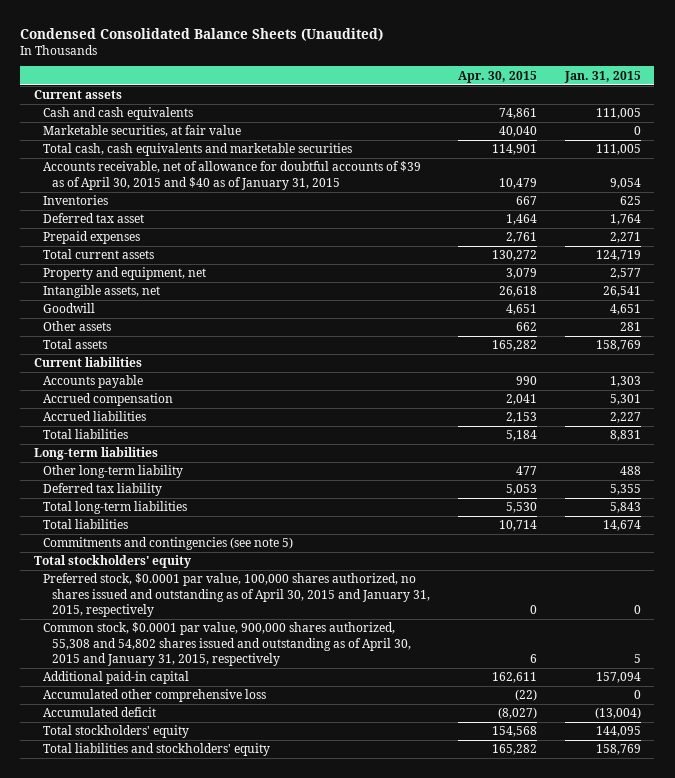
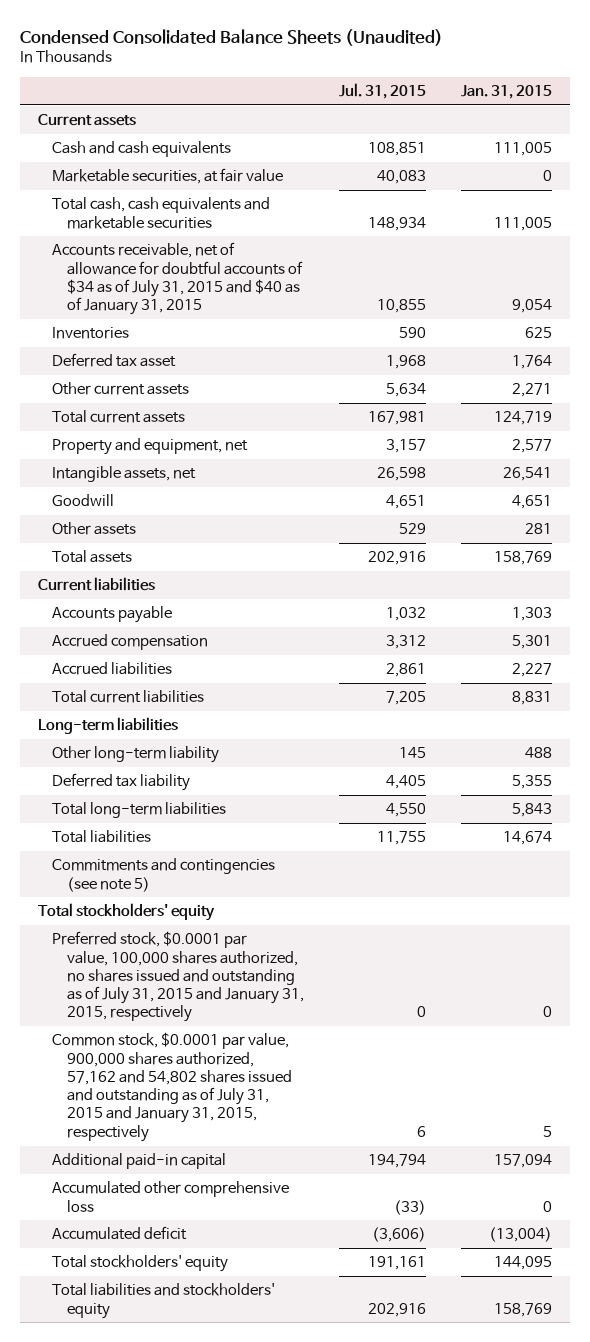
- | Apr. 30, 2015 | Jan. 31, 2015
+ | Jul. 31, 2015 | Jan. 31, 2015
- Accounts receivable, net of allowance for doubtful accounts of $39 as of April 30, 2015 and $40 as of January 31, 2015 | 10,479 | 9,054
+ Accounts receivable, net of allowance for doubtful accounts of $34 as of July 31, 2015 and $40 as of January 31, 2015 | 10,855 | 9,054
- Prepaid expenses | 2,761 | 2,271
+ Other current assets | 5,634 | 2,271
- Total liabilities | 5,184 | 8,831
+ Total current liabilities | 7,205 | 8,831
- Preferred stock, $0.0001 par value, 100,000 shares authorized, no shares issued and outstanding as of April 30, 2015 and January 31, 2015, respectively | 0 | 0
- Common stock, $0.0001 par value, 900,000 shares authorized, 55,308 and 54,802 shares issued and outstanding as of April 30, 2015 and January 31, 2015, respectively | 6 | 5
+ Preferred stock, $0.0001 par value, 100,000 shares authorized, no shares issued and outstanding as of July 31, 2015 and January 31, 2015, respectively | 0 | 0
+ Common stock, $0.0001 par value, 900,000 shares authorized, 57,162 and 54,802 shares issued and outstanding as of July 31, 2015 and January 31, 2015, respectively | 6 | 5

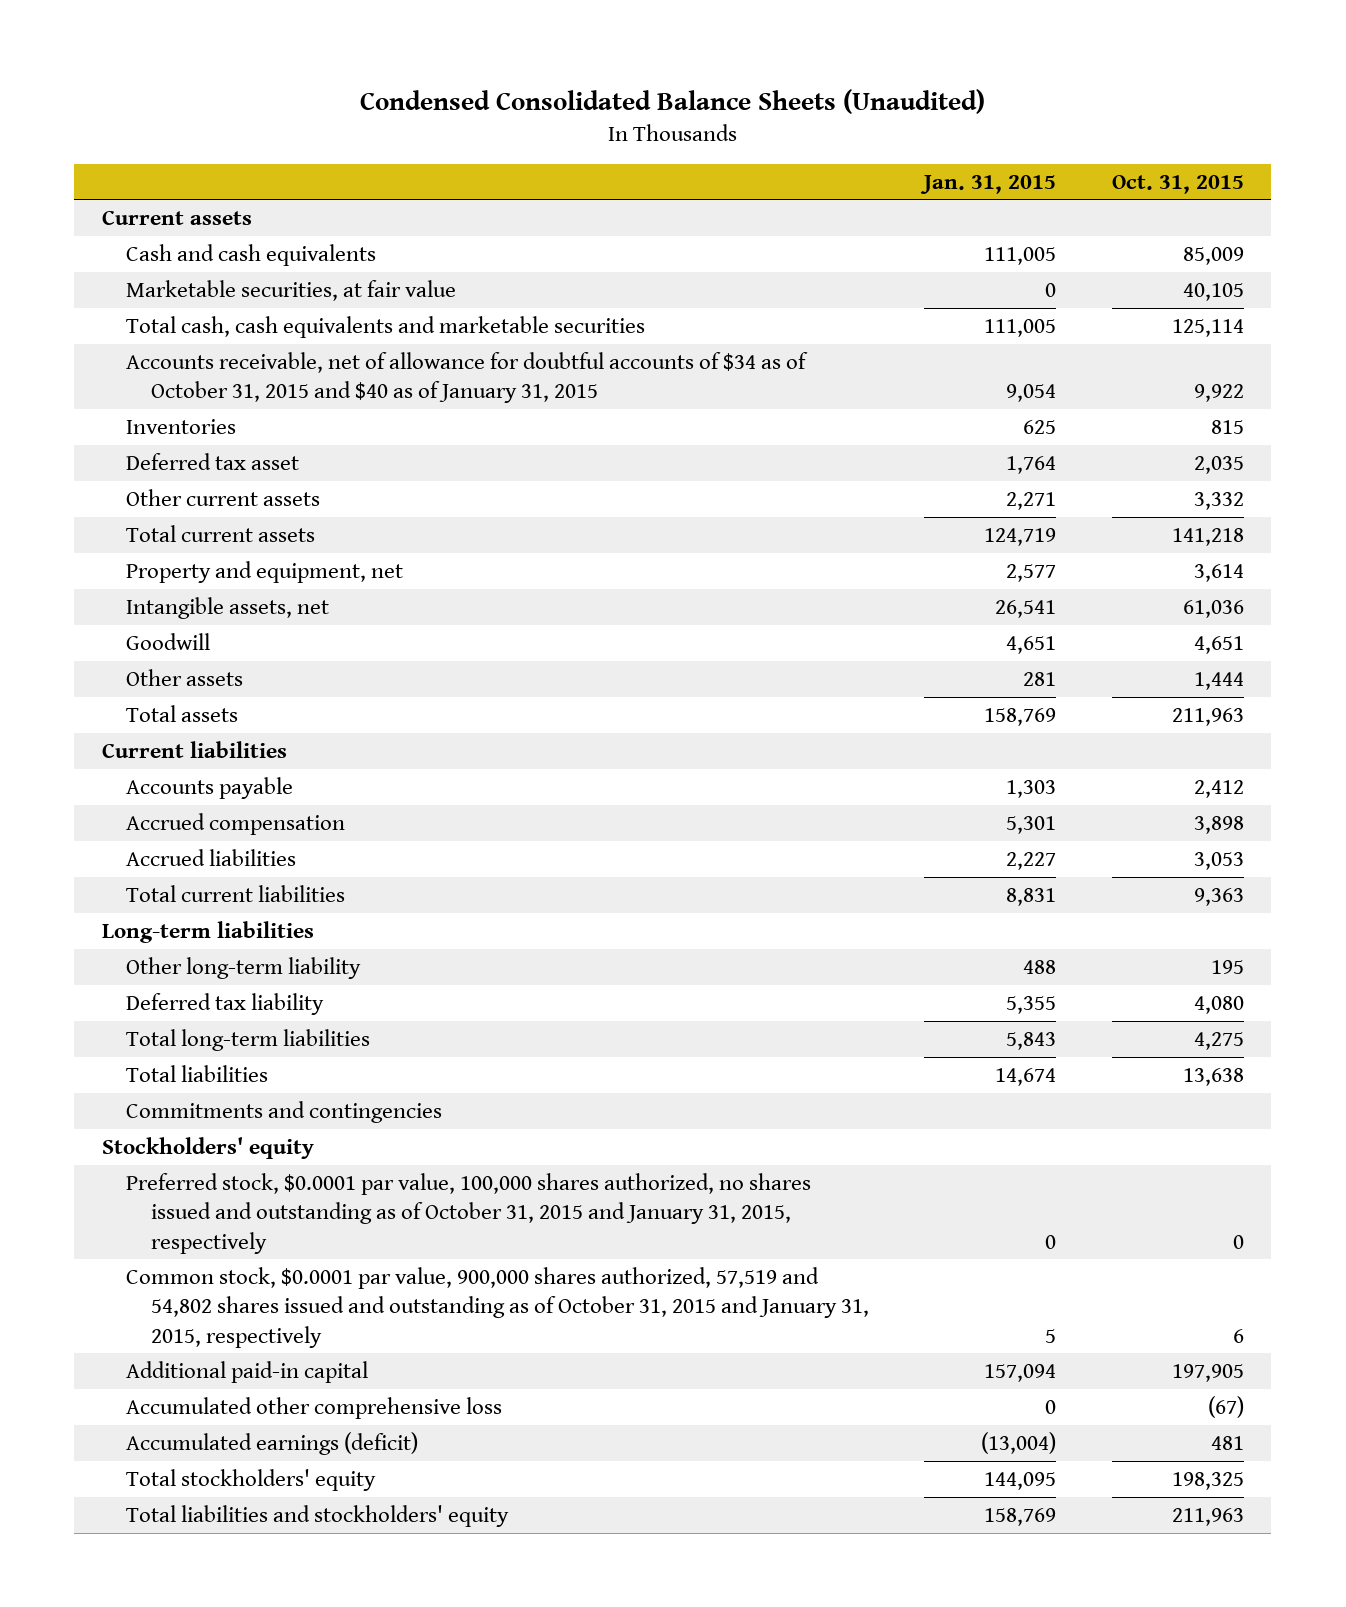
- | Jul. 31, 2015 | Jan. 31, 2015
+ | Jan. 31, 2015 | Oct. 31, 2015
- Accounts receivable, net of allowance for doubtful accounts of $34 as of July 31, 2015 and $40 as of January 31, 2015 | 10,855 | 9,054
+ Accounts receivable, net of allowance for doubtful accounts of $34 as of October 31, 2015 and $40 as of January 31, 2015 | 9,054 | 9,922
- Commitments and contingencies (see note 5)
- Total stockholders' equity
- Preferred stock, $0.0001 par value, 100,000 shares authorized, no shares issued and outstanding as of July 31, 2015 and January 31, 2015, respectively | 0 | 0
- Common stock, $0.0001 par value, 900,000 shares authorized, 57,162 and 54,802 shares issued and outstanding as of July 31, 2015 and January 31, 2015, respectively | 6 | 5
+ Commitments and contingencies
+ Stockholders' equity
+ Preferred stock, $0.0001 par value, 100,000 shares authorized, no shares issued and outstanding as of October 31, 2015 and January 31, 2015, respectively | 0 | 0
+ Common stock, $0.0001 par value, 900,000 shares authorized, 57,519 and 54,802 shares issued and outstanding as of October 31, 2015 and January 31, 2015, respectively | 5 | 6
- Accumulated deficit | (3,606) | (13,004)
+ Accumulated earnings (deficit) | (13,004) | 481

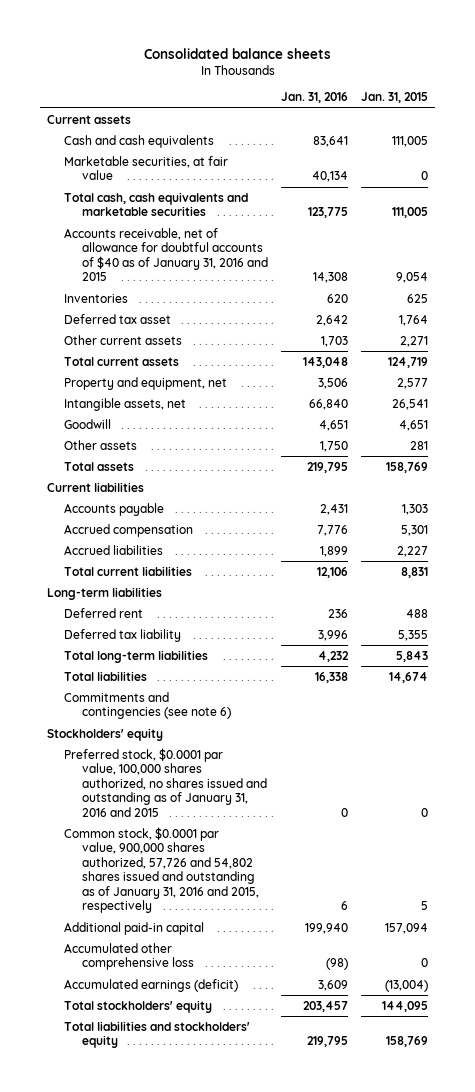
- Condensed Consolidated Balance Sheets (Unaudited)
+ Consolidated balance sheets
- | Jan. 31, 2015 | Oct. 31, 2015
+ | Jan. 31, 2016 | Jan. 31, 2015
- Accounts receivable, net of allowance for doubtful accounts of $34 as of October 31, 2015 and $40 as of January 31, 2015 | 9,054 | 9,922
+ Accounts receivable, net of allowance for doubtful accounts of $40 as of January 31, 2016 and 2015 | 14,308 | 9,054
- Other long-term liability | 488 | 195
+ Deferred rent | 236 | 488
- Commitments and contingencies
+ Commitments and contingencies (see note 6)
- Preferred stock, $0.0001 par value, 100,000 shares authorized, no shares issued and outstanding as of October 31, 2015 and January 31, 2015, respectively | 0 | 0
- Common stock, $0.0001 par value, 900,000 shares authorized, 57,519 and 54,802 shares issued and outstanding as of October 31, 2015 and January 31, 2015, respectively | 5 | 6
+ Preferred stock, $0.0001 par value, 100,000 shares authorized, no shares issued and outstanding as of January 31, 2016 and 2015 | 0 | 0
+ Common stock, $0.0001 par value, 900,000 shares authorized, 57,726 and 54,802 shares issued and outstanding as of January 31, 2016 and 2015, respectively | 6 | 5

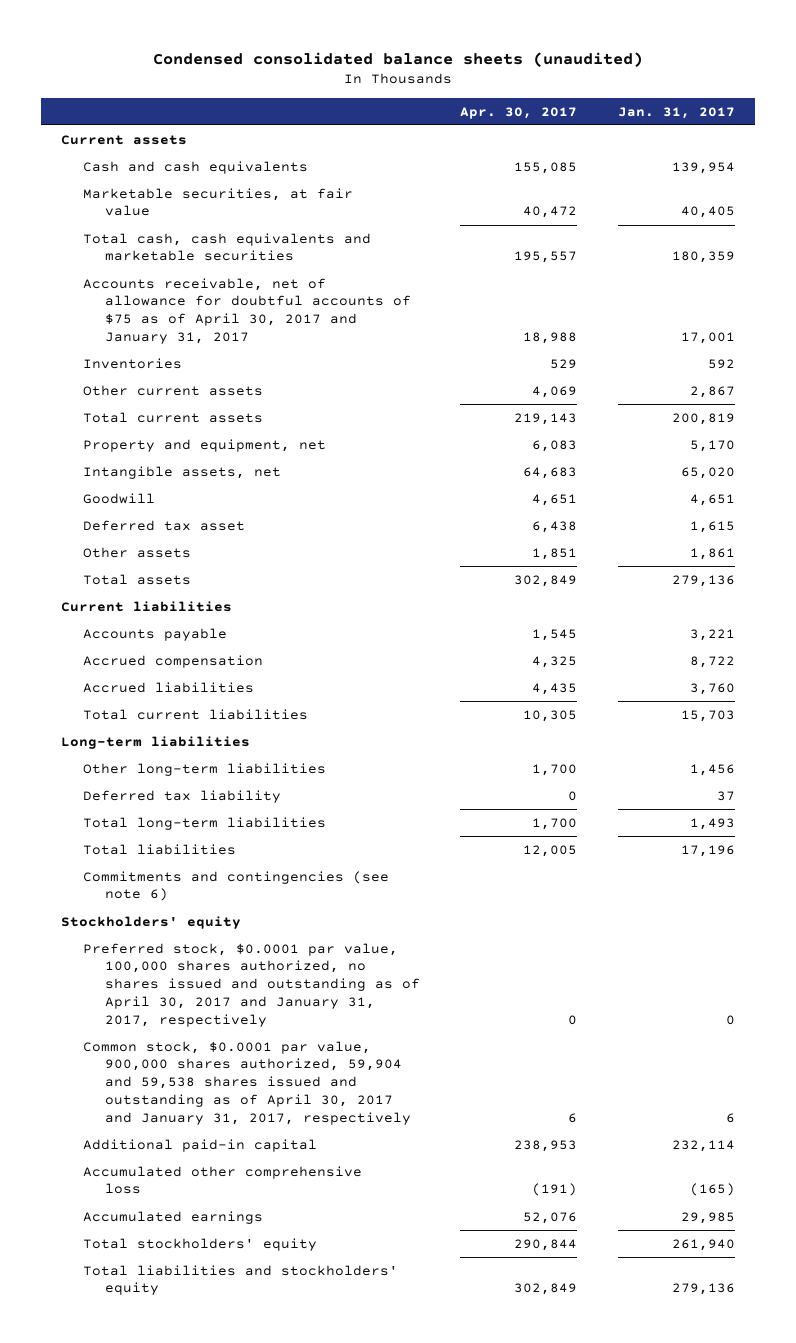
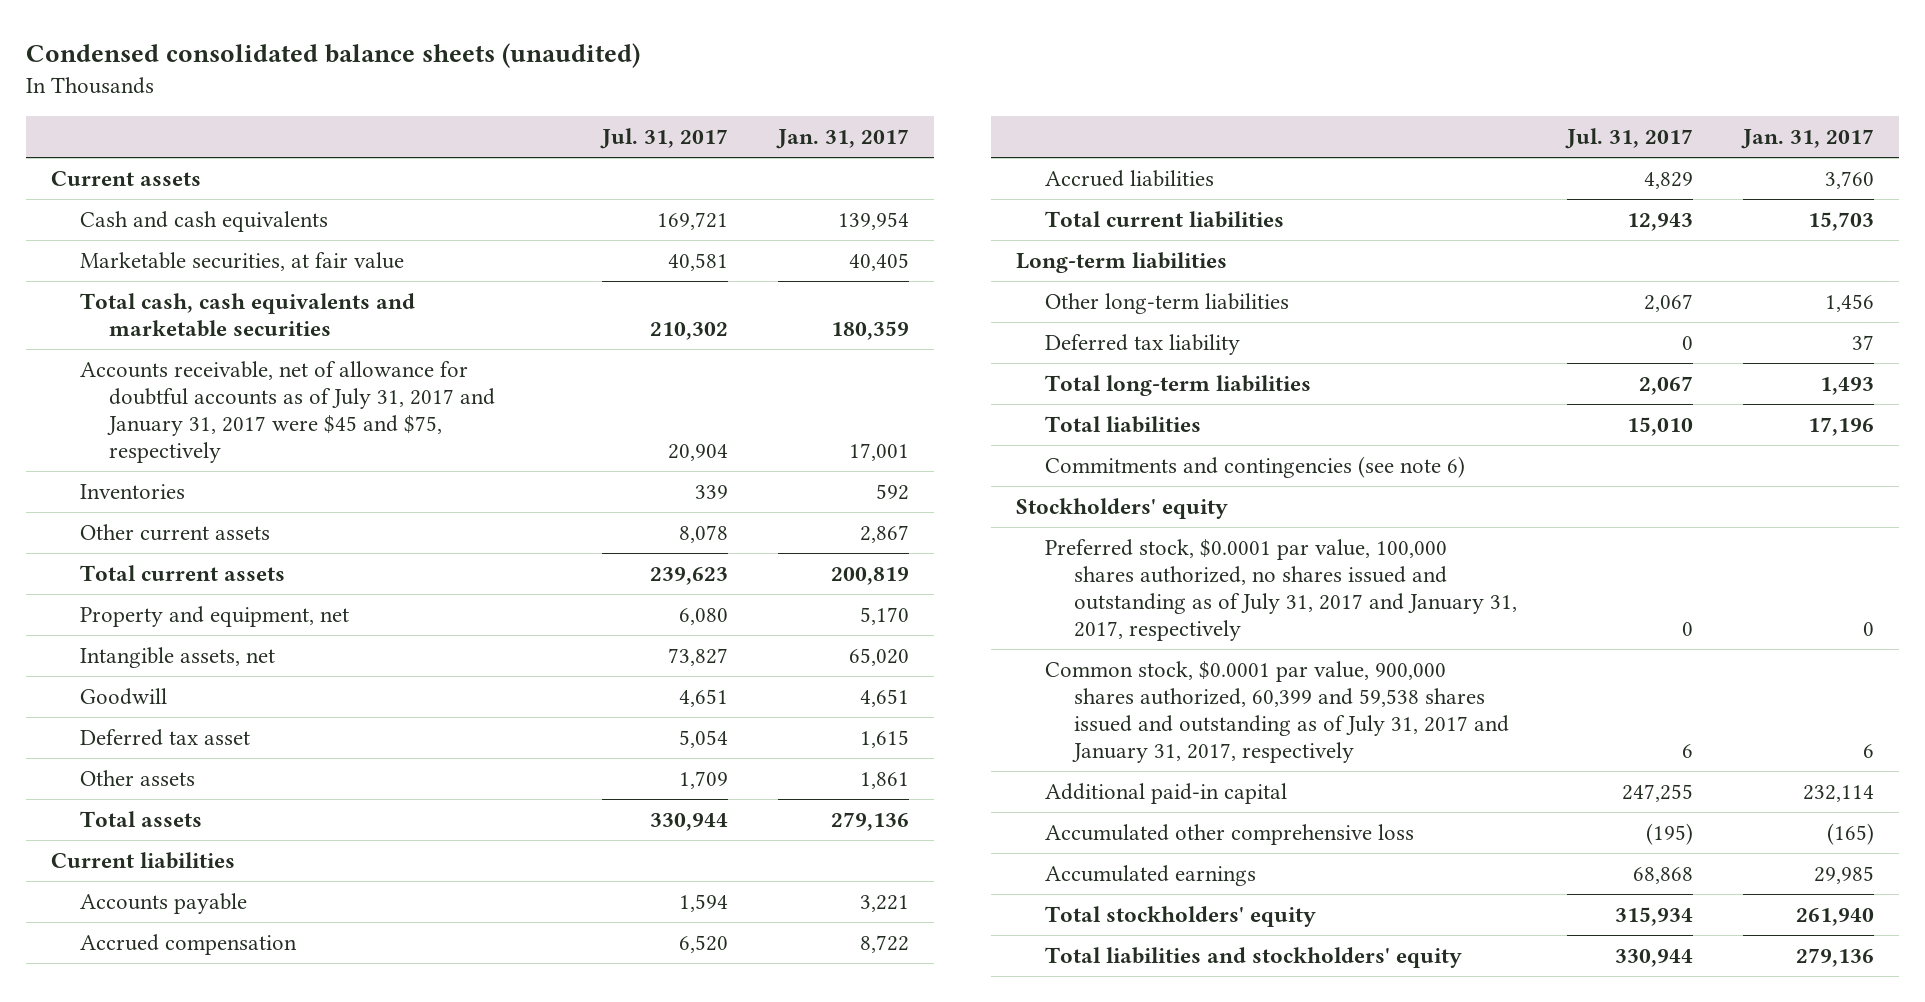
- | Apr. 30, 2017 | Jan. 31, 2017
+ | Jul. 31, 2017 | Jan. 31, 2017
- Accounts receivable, net of allowance for doubtful accounts of $75 as of April 30, 2017 and January 31, 2017 | 18,988 | 17,001
+ Accounts receivable, net of allowance for doubtful accounts as of July 31, 2017 and January 31, 2017 were $45 and $75, respectively | 20,904 | 17,001
- Preferred stock, $0.0001 par value, 100,000 shares authorized, no shares issued and outstanding as of April 30, 2017 and January 31, 2017, respectively | 0 | 0
- Common stock, $0.0001 par value, 900,000 shares authorized, 59,904 and 59,538 shares issued and outstanding as of April 30, 2017 and January 31, 2017, respectively | 6 | 6
+ Preferred stock, $0.0001 par value, 100,000 shares authorized, no shares issued and outstanding as of July 31, 2017 and January 31, 2017, respectively | 0 | 0
+ Common stock, $0.0001 par value, 900,000 shares authorized, 60,399 and 59,538 shares issued and outstanding as of July 31, 2017 and January 31, 2017, respectively | 6 | 6

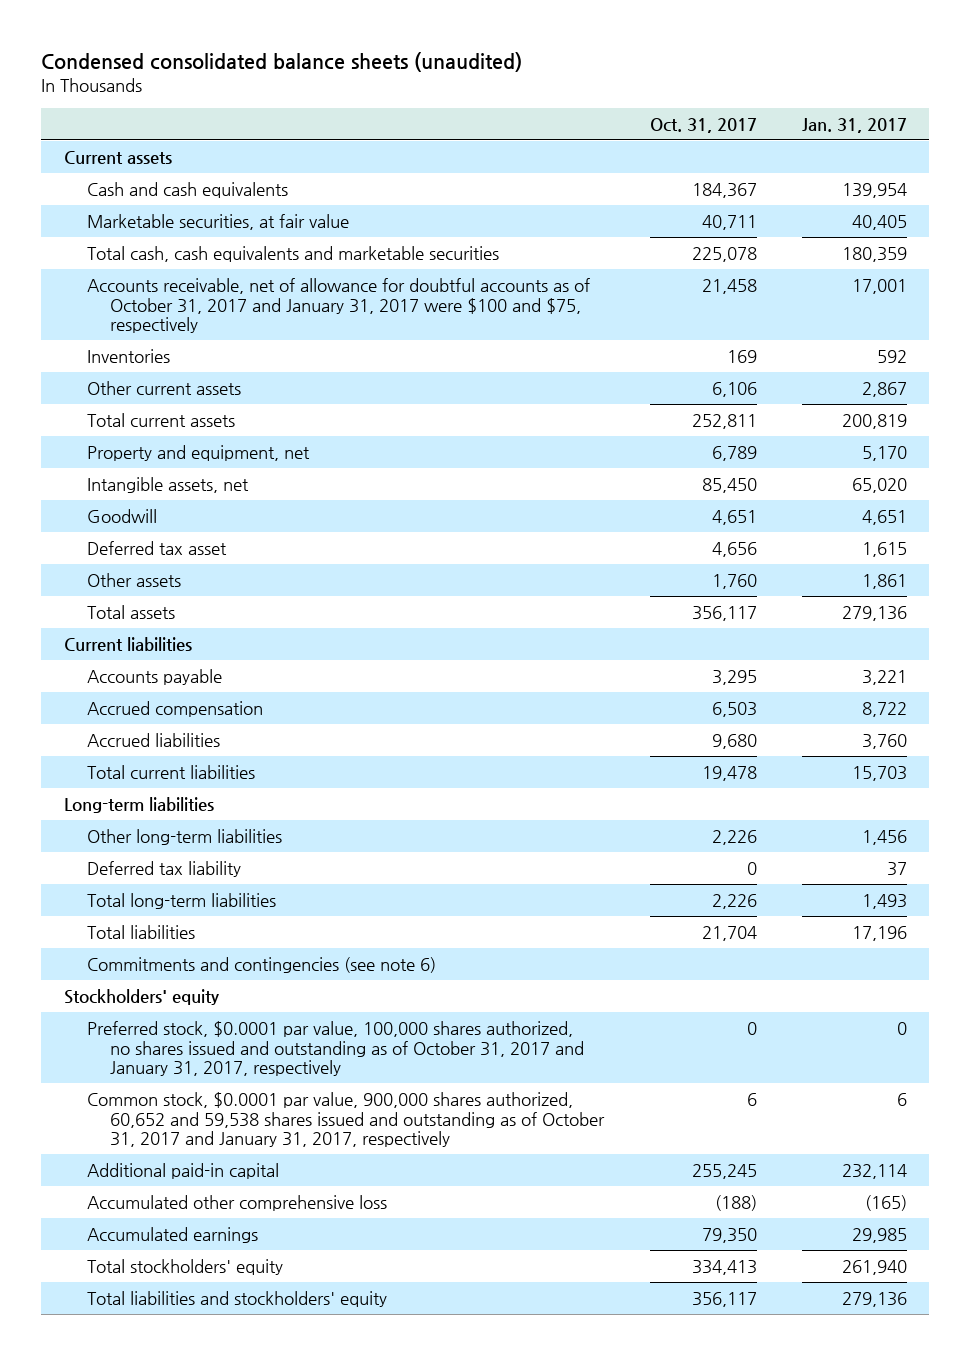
- | Jul. 31, 2017 | Jan. 31, 2017
+ | Oct. 31, 2017 | Jan. 31, 2017
- Accounts receivable, net of allowance for doubtful accounts as of July 31, 2017 and January 31, 2017 were $45 and $75, respectively | 20,904 | 17,001
+ Accounts receivable, net of allowance for doubtful accounts as of October 31, 2017 and January 31, 2017 were $100 and $75, respectively | 21,458 | 17,001
- Preferred stock, $0.0001 par value, 100,000 shares authorized, no shares issued and outstanding as of July 31, 2017 and January 31, 2017, respectively | 0 | 0
- Common stock, $0.0001 par value, 900,000 shares authorized, 60,399 and 59,538 shares issued and outstanding as of July 31, 2017 and January 31, 2017, respectively | 6 | 6
+ Preferred stock, $0.0001 par value, 100,000 shares authorized, no shares issued and outstanding as of October 31, 2017 and January 31, 2017, respectively | 0 | 0
+ Common stock, $0.0001 par value, 900,000 shares authorized, 60,652 and 59,538 shares issued and outstanding as of October 31, 2017 and January 31, 2017, respectively | 6 | 6

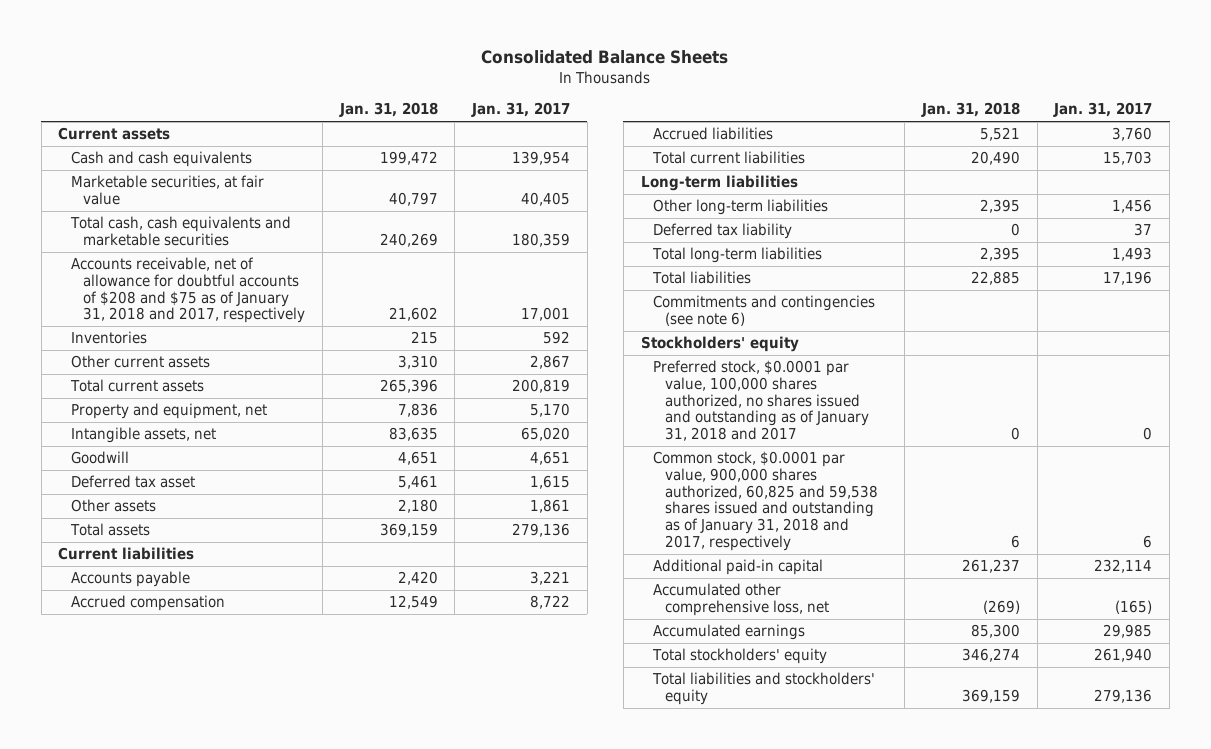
- Condensed consolidated balance sheets (unaudited)
+ Consolidated Balance Sheets
- | Oct. 31, 2017 | Jan. 31, 2017
+ | Jan. 31, 2018 | Jan. 31, 2017
- Accounts receivable, net of allowance for doubtful accounts as of October 31, 2017 and January 31, 2017 were $100 and $75, respectively | 21,458 | 17,001
+ Accounts receivable, net of allowance for doubtful accounts of $208 and $75 as of January 31, 2018 and 2017, respectively | 21,602 | 17,001
- Preferred stock, $0.0001 par value, 100,000 shares authorized, no shares issued and outstanding as of October 31, 2017 and January 31, 2017, respectively | 0 | 0
- Common stock, $0.0001 par value, 900,000 shares authorized, 60,652 and 59,538 shares issued and outstanding as of October 31, 2017 and January 31, 2017, respectively | 6 | 6
+ Preferred stock, $0.0001 par value, 100,000 shares authorized, no shares issued and outstanding as of January 31, 2018 and 2017 | 0 | 0
+ Common stock, $0.0001 par value, 900,000 shares authorized, 60,825 and 59,538 shares issued and outstanding as of January 31, 2018 and 2017, respectively | 6 | 6
- Accumulated other comprehensive loss | (188) | (165)
+ Accumulated other comprehensive loss, net | (269) | (165)

